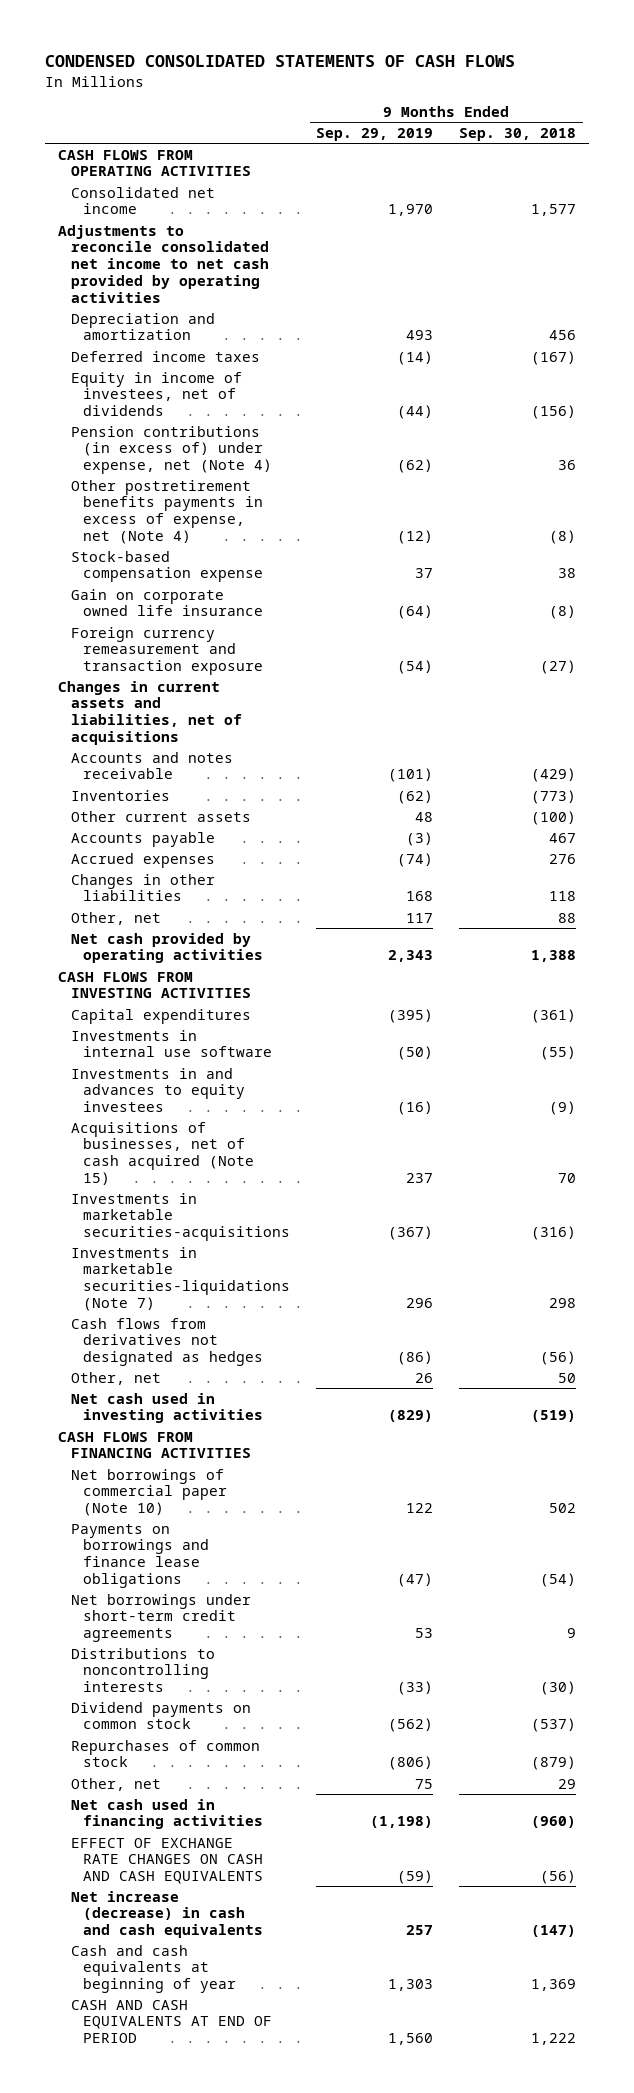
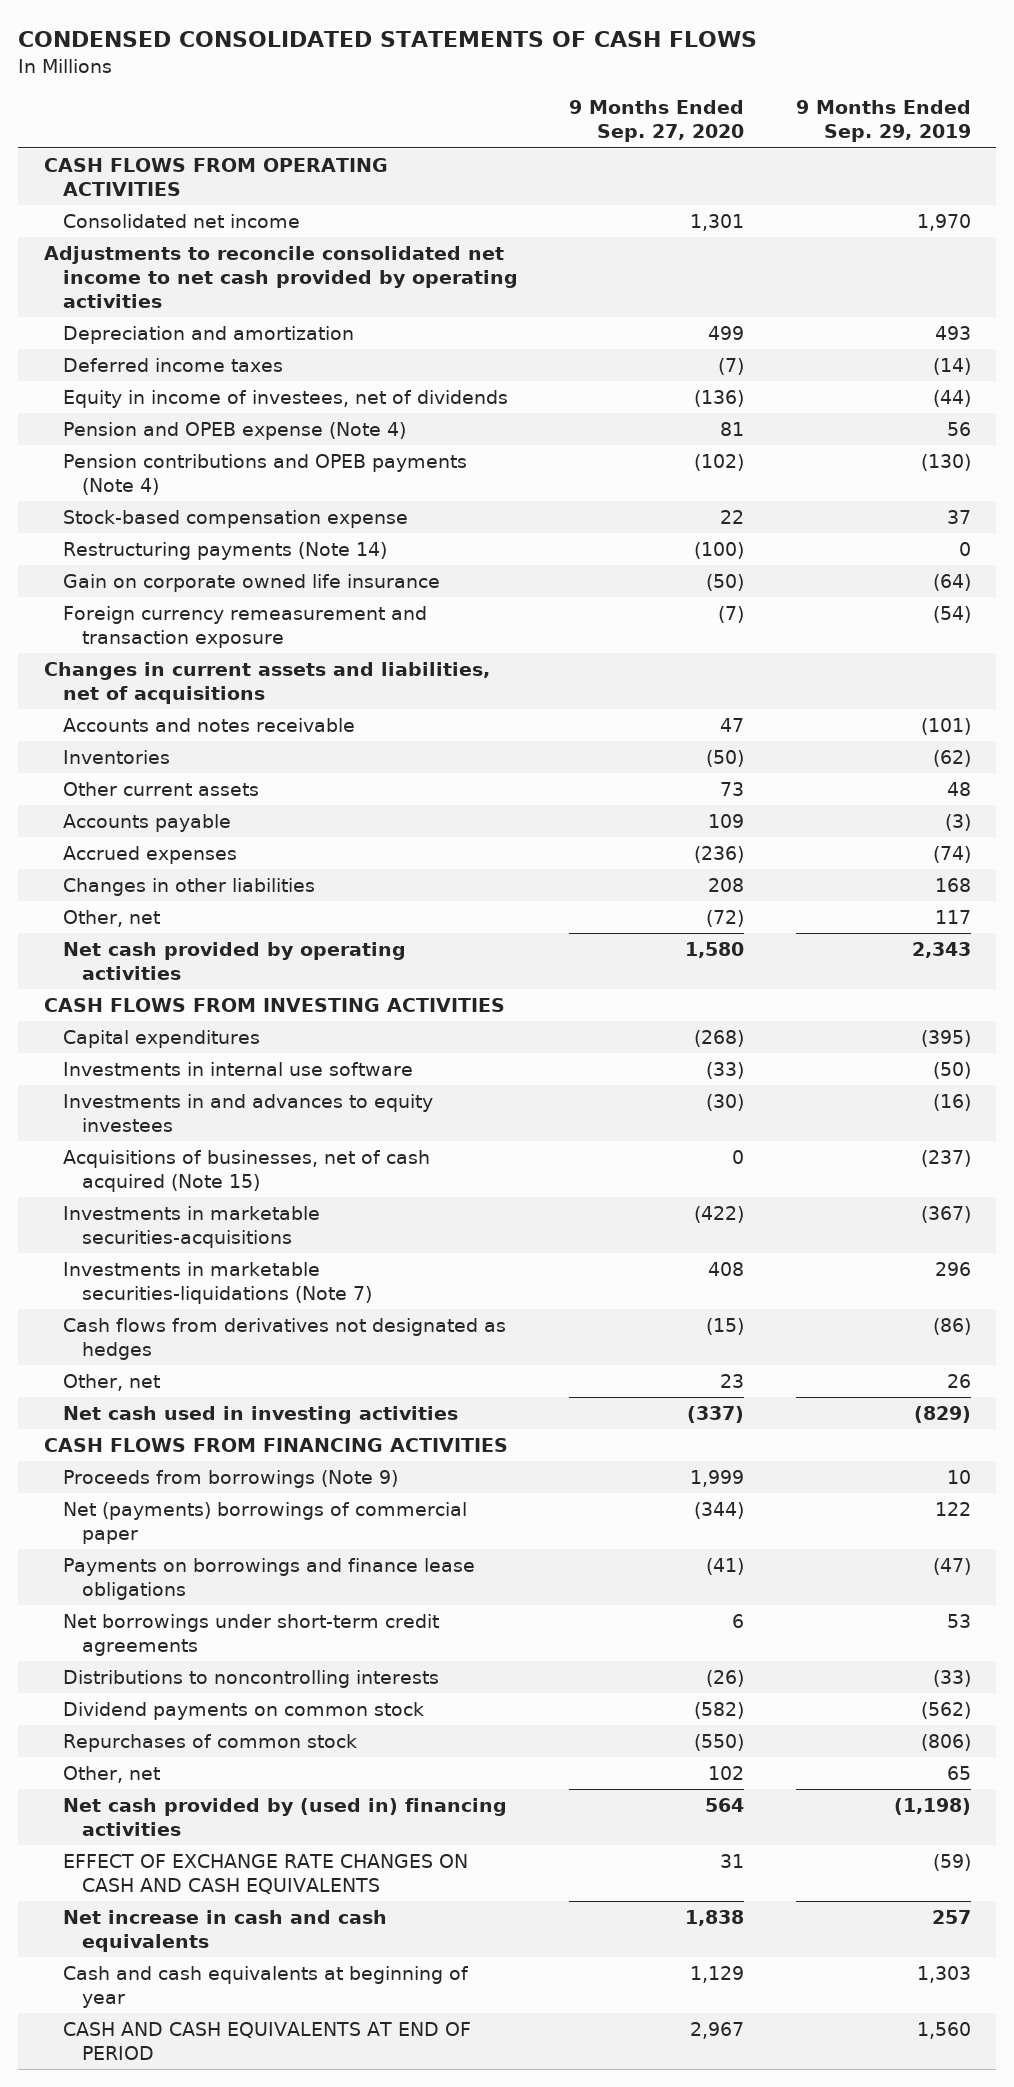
- | 9 Months Ended Sep. 29, 2019 | 9 Months Ended Sep. 30, 2018
+ | 9 Months Ended Sep. 27, 2020 | 9 Months Ended Sep. 29, 2019
- Pension contributions (in excess of) under expense, net (Note 4) | (62) | 36
- Other postretirement benefits payments in excess of expense, net (Note 4) | (12) | (8)
+ Pension and OPEB expense (Note 4) | 81 | 56
+ Pension contributions and OPEB payments (Note 4) | (102) | (130)
+ Restructuring payments (Note 14) | (100) | 0
- Acquisitions of businesses, net of cash acquired (Note 15) | 237 | 70
+ Acquisitions of businesses, net of cash acquired (Note 15) | 0 | (237)
- Net borrowings of commercial paper (Note 10) | 122 | 502
+ Proceeds from borrowings (Note 9) | 1,999 | 10
+ Net (payments) borrowings of commercial paper | (344) | 122
- Other, net | 75 | 29
- Net cash used in financing activities | (1,198) | (960)
+ Other, net | 102 | 65
+ Net cash provided by (used in) financing activities | 564 | (1,198)
- Net increase (decrease) in cash and cash equivalents | 257 | (147)
+ Net increase in cash and cash equivalents | 1,838 | 257

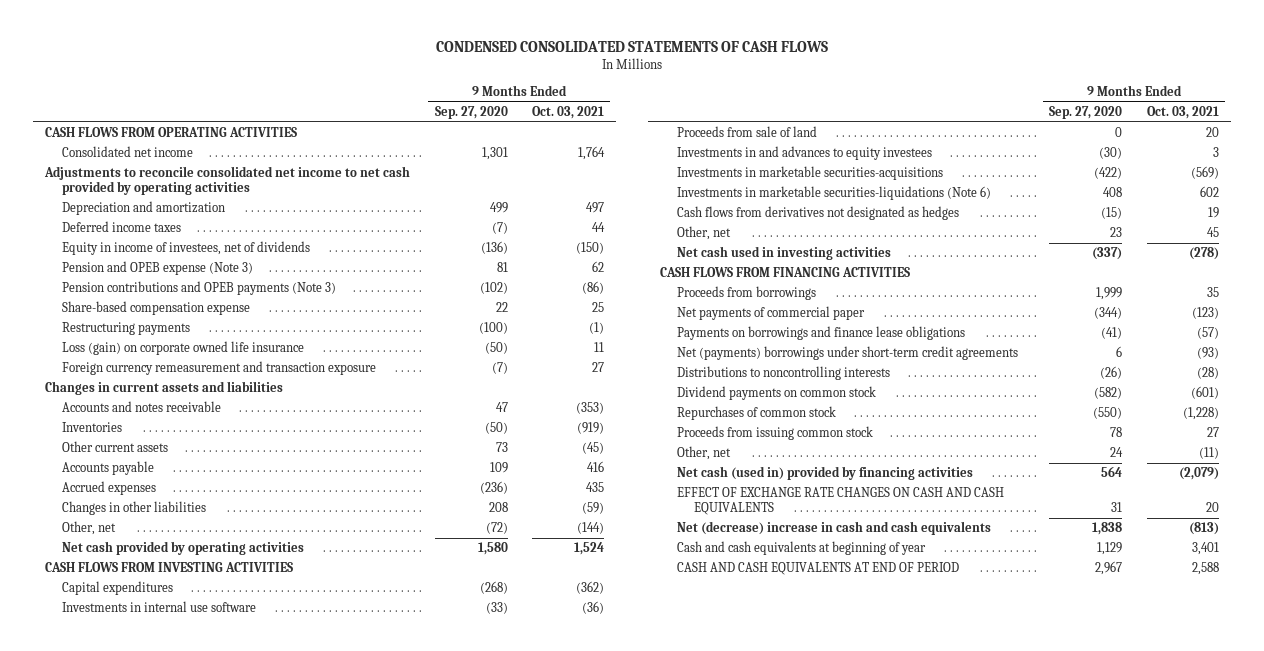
- | 9 Months Ended Sep. 27, 2020 | 9 Months Ended Sep. 29, 2019
+ | 9 Months Ended Sep. 27, 2020 | 9 Months Ended Oct. 03, 2021
- Pension and OPEB expense (Note 4) | 81 | 56
- Pension contributions and OPEB payments (Note 4) | (102) | (130)
- Stock-based compensation expense | 22 | 37
- Restructuring payments (Note 14) | (100) | 0
- Gain on corporate owned life insurance | (50) | (64)
+ Pension and OPEB expense (Note 3) | 81 | 62
+ Pension contributions and OPEB payments (Note 3) | (102) | (86)
+ Share-based compensation expense | 22 | 25
+ Restructuring payments | (100) | (1)
+ Loss (gain) on corporate owned life insurance | (50) | 11
- Changes in current assets and liabilities, net of acquisitions
+ Changes in current assets and liabilities
+ Proceeds from sale of land | 0 | 20
- Acquisitions of businesses, net of cash acquired (Note 15) | 0 | (237)
- Investments in marketable securities-liquidations (Note 7) | 408 | 296
+ Investments in marketable securities-liquidations (Note 6) | 408 | 602
- Proceeds from borrowings (Note 9) | 1,999 | 10
- Net (payments) borrowings of commercial paper | (344) | 122
+ Proceeds from borrowings | 1,999 | 35
+ Net payments of commercial paper | (344) | (123)
- Net borrowings under short-term credit agreements | 6 | 53
+ Net (payments) borrowings under short-term credit agreements | 6 | (93)
- Other, net | 102 | 65
- Net cash provided by (used in) financing activities | 564 | (1,198)
+ Proceeds from issuing common stock | 78 | 27
+ Other, net | 24 | (11)
+ Net cash (used in) provided by financing activities | 564 | (2,079)
- Net increase in cash and cash equivalents | 1,838 | 257
+ Net (decrease) increase in cash and cash equivalents | 1,838 | (813)

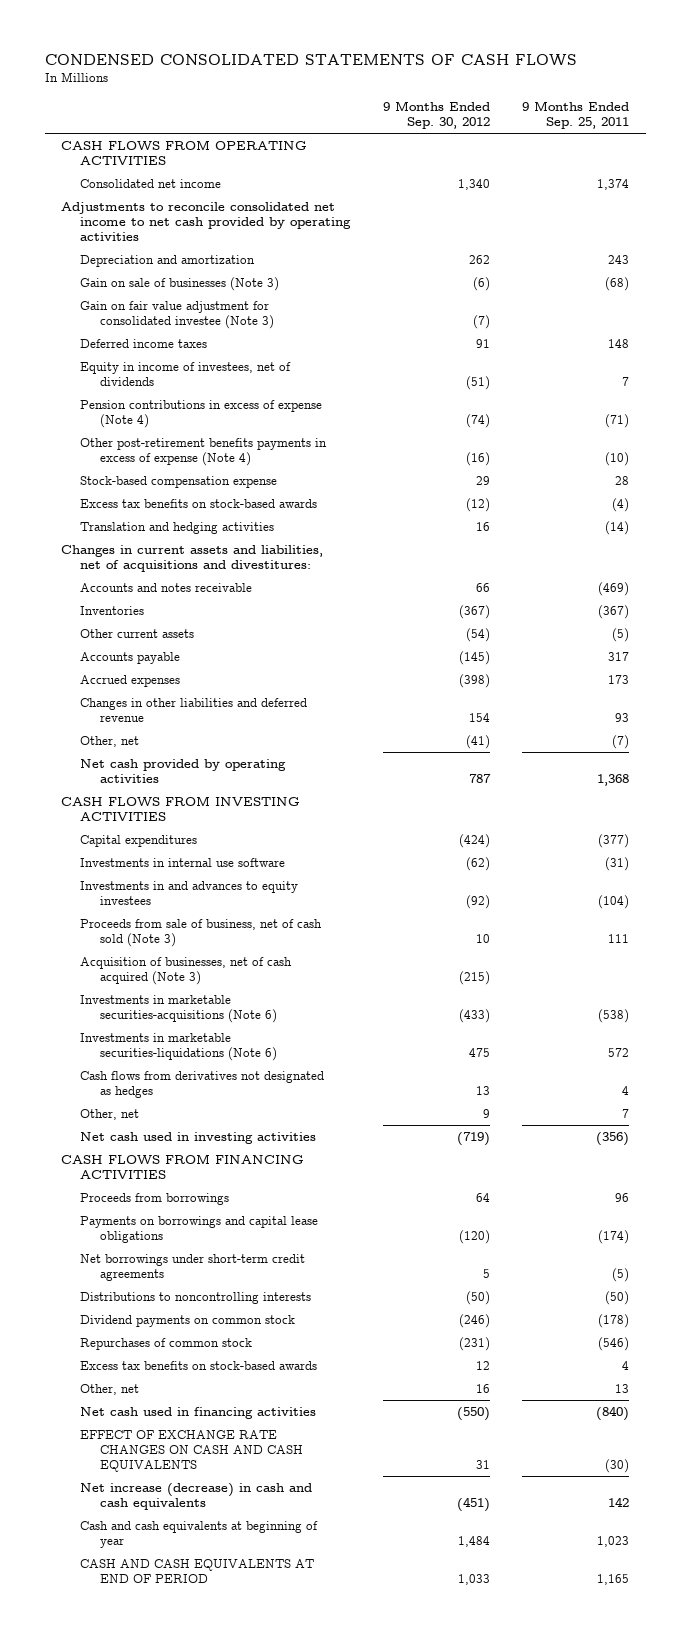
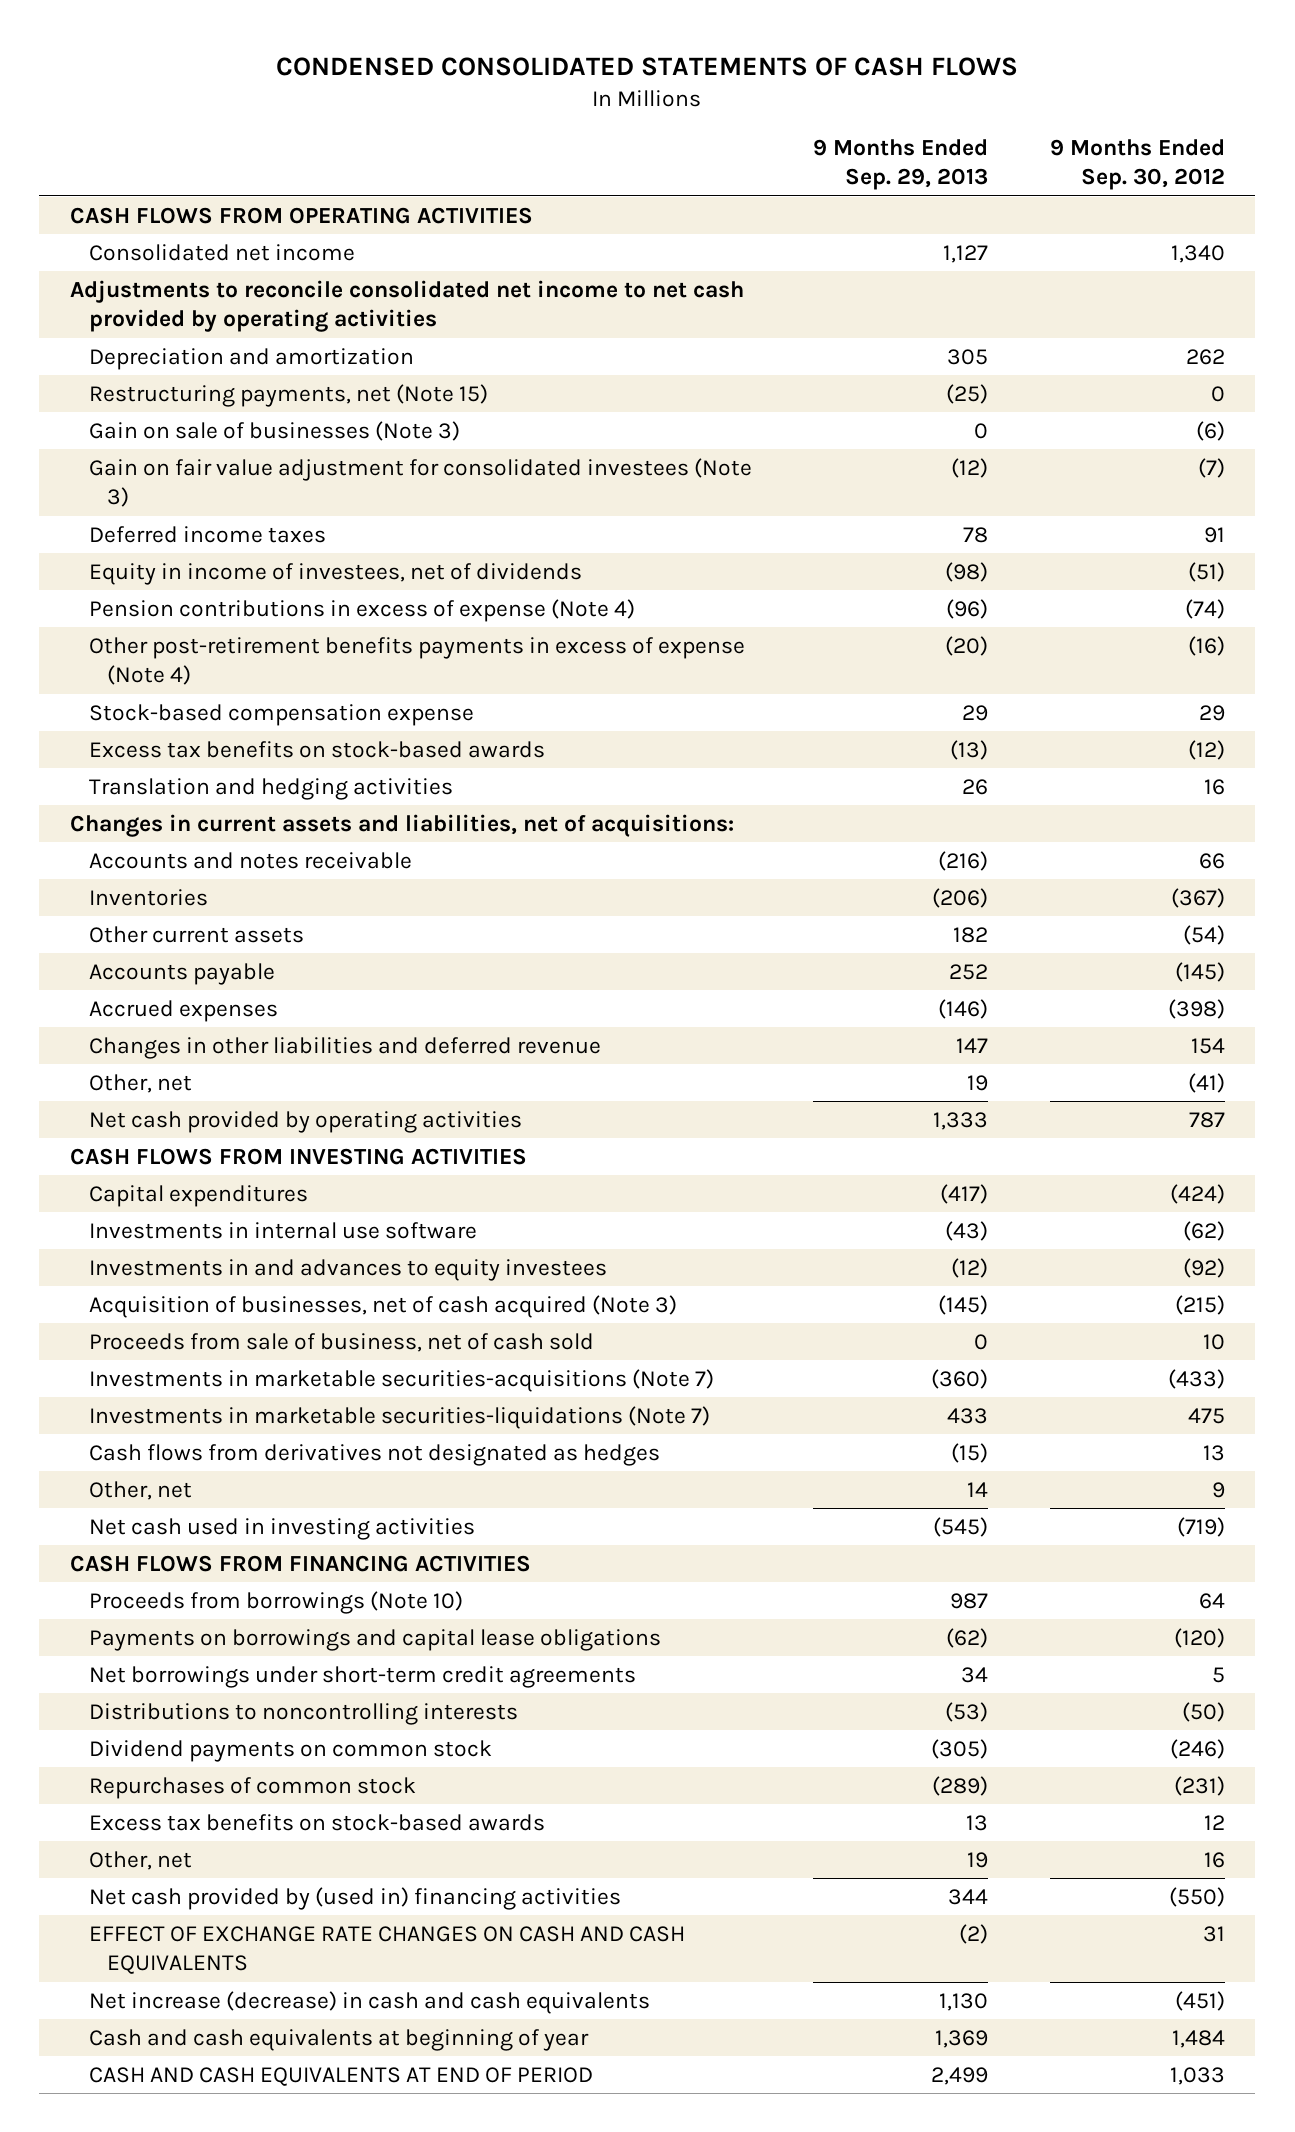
- | 9 Months Ended Sep. 30, 2012 | 9 Months Ended Sep. 25, 2011
+ | 9 Months Ended Sep. 29, 2013 | 9 Months Ended Sep. 30, 2012
+ Restructuring payments, net (Note 15) | (25) | 0
- Gain on fair value adjustment for consolidated investee (Note 3) | (7) |
+ Gain on fair value adjustment for consolidated investees (Note 3) | (12) | (7)
- Changes in current assets and liabilities, net of acquisitions and divestitures:
+ Changes in current assets and liabilities, net of acquisitions:
- Proceeds from sale of business, net of cash sold (Note 3) | 10 | 111
- Investments in marketable securities-acquisitions (Note 6) | (433) | (538)
- Investments in marketable securities-liquidations (Note 6) | 475 | 572
+ Proceeds from sale of business, net of cash sold | 0 | 10
+ Investments in marketable securities-acquisitions (Note 7) | (360) | (433)
+ Investments in marketable securities-liquidations (Note 7) | 433 | 475
- Proceeds from borrowings | 64 | 96
+ Proceeds from borrowings (Note 10) | 987 | 64
- Net cash used in financing activities | (550) | (840)
+ Net cash provided by (used in) financing activities | 344 | (550)

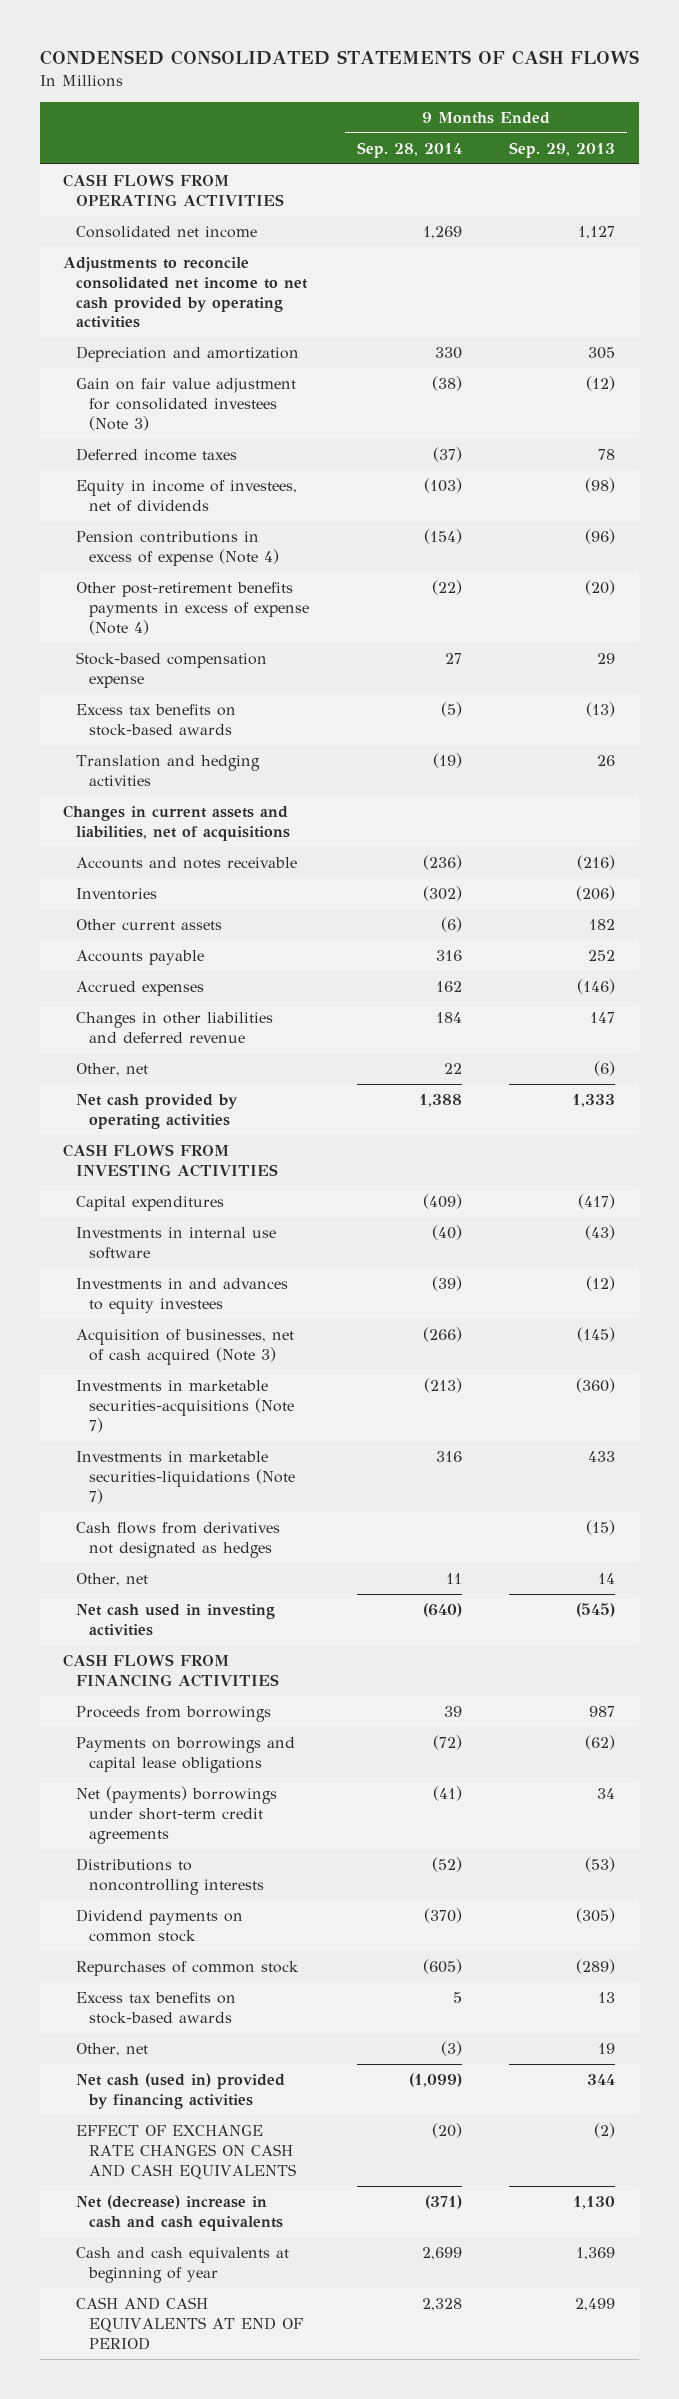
- | 9 Months Ended Sep. 29, 2013 | 9 Months Ended Sep. 30, 2012
+ | 9 Months Ended Sep. 28, 2014 | 9 Months Ended Sep. 29, 2013
- Restructuring payments, net (Note 15) | (25) | 0
- Gain on sale of businesses (Note 3) | 0 | (6)
- Changes in current assets and liabilities, net of acquisitions:
+ Changes in current assets and liabilities, net of acquisitions
- Other, net | 19 | (41)
+ Other, net | 22 | (6)
- Proceeds from sale of business, net of cash sold | 0 | 10
- Proceeds from borrowings (Note 10) | 987 | 64
+ Proceeds from borrowings | 39 | 987
- Net borrowings under short-term credit agreements | 34 | 5
+ Net (payments) borrowings under short-term credit agreements | (41) | 34
- Net cash provided by (used in) financing activities | 344 | (550)
+ Net cash (used in) provided by financing activities | (1,099) | 344
- Net increase (decrease) in cash and cash equivalents | 1,130 | (451)
+ Net (decrease) increase in cash and cash equivalents | (371) | 1,130

